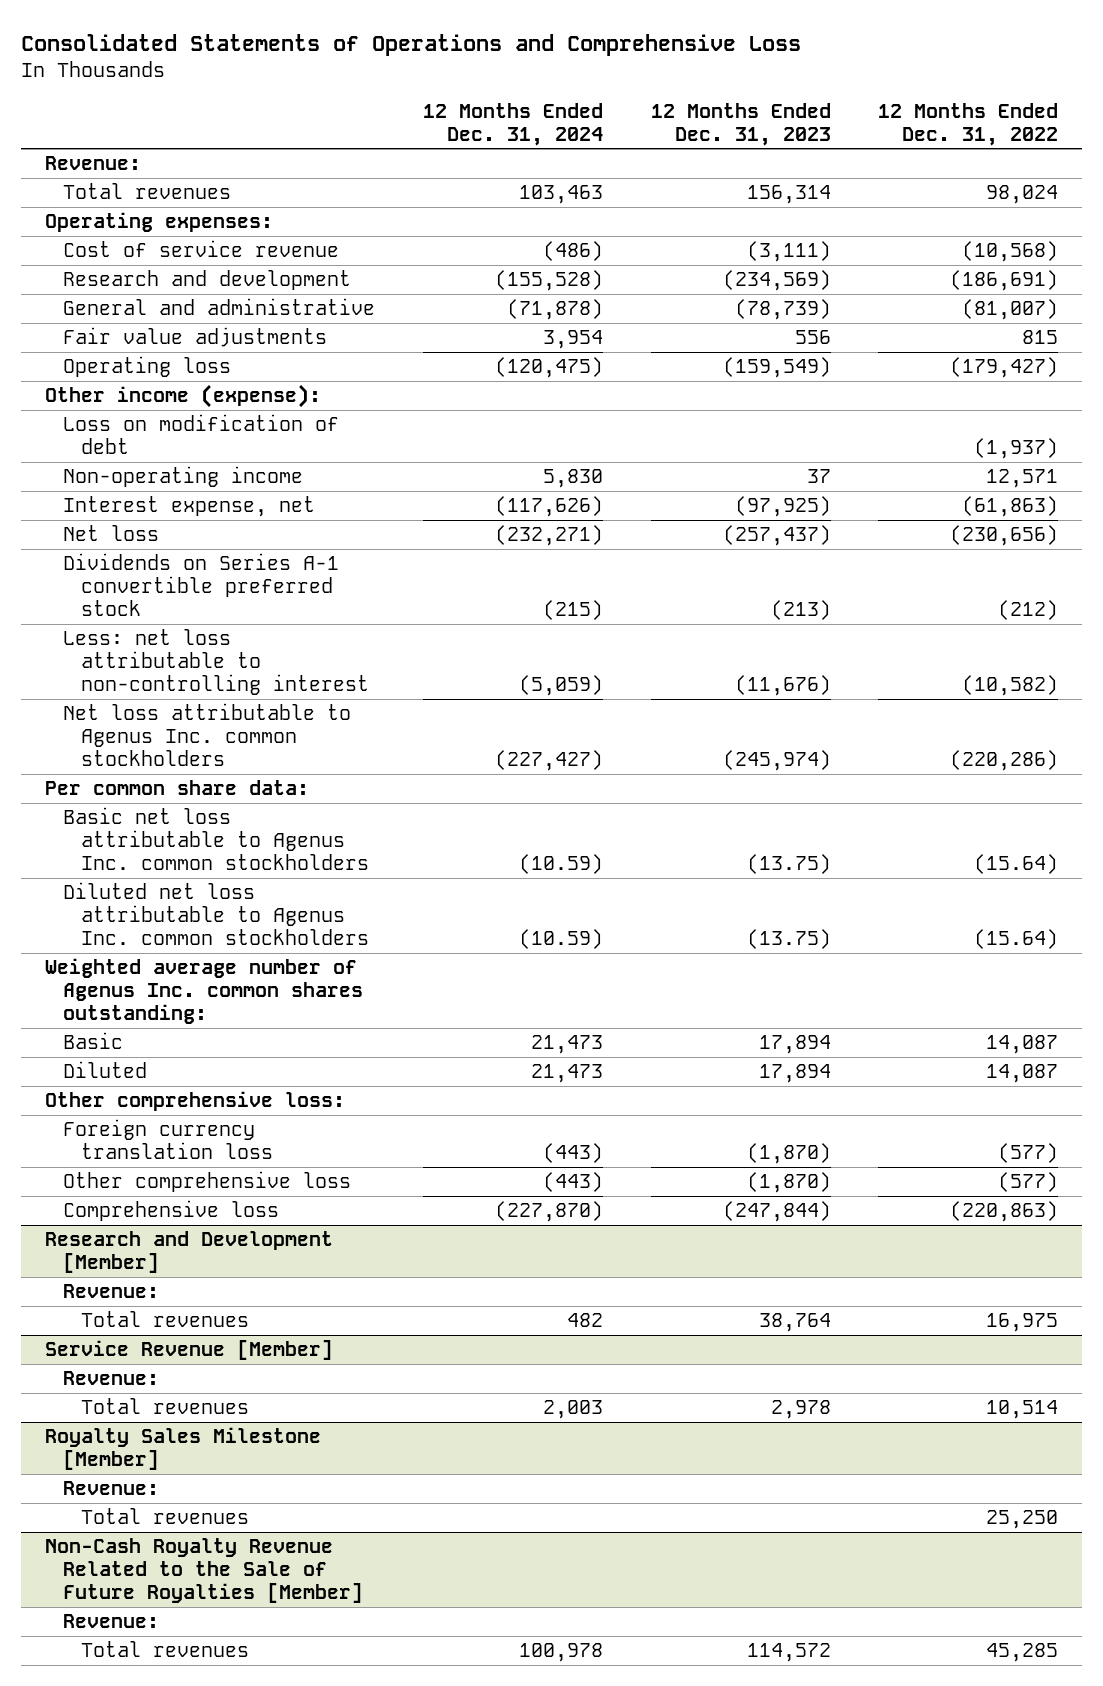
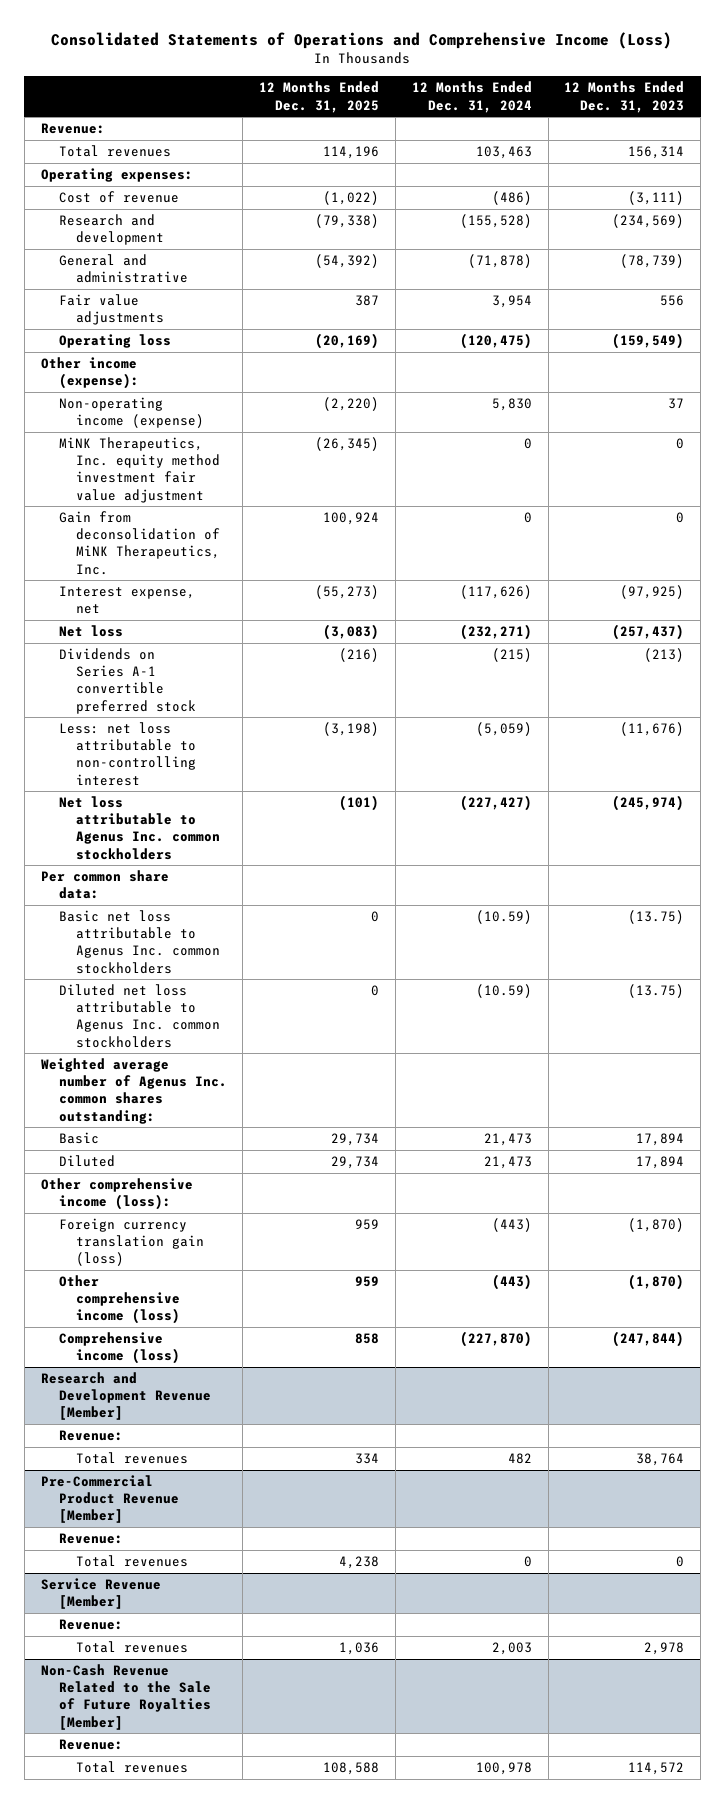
- Consolidated Statements of Operations and Comprehensive Loss
+ Consolidated Statements of Operations and Comprehensive Income (Loss)
- | 12 Months Ended Dec. 31, 2024 | 12 Months Ended Dec. 31, 2023 | 12 Months Ended Dec. 31, 2022
+ | 12 Months Ended Dec. 31, 2025 | 12 Months Ended Dec. 31, 2024 | 12 Months Ended Dec. 31, 2023
- Cost of service revenue | (486) | (3,111) | (10,568)
+ Cost of revenue | (1,022) | (486) | (3,111)
- Loss on modification of debt | | | (1,937)
- Non-operating income | 5,830 | 37 | 12,571
+ Non-operating income (expense) | (2,220) | 5,830 | 37
+ MiNK Therapeutics, Inc. equity method investment fair value adjustment | (26,345) | 0 | 0
+ Gain from deconsolidation of MiNK Therapeutics, Inc. | 100,924 | 0 | 0
- Other comprehensive loss:
- Foreign currency translation loss | (443) | (1,870) | (577)
- Other comprehensive loss | (443) | (1,870) | (577)
- Comprehensive loss | (227,870) | (247,844) | (220,863)
- Research and Development [Member]
+ Other comprehensive income (loss):
+ Foreign currency translation gain (loss) | 959 | (443) | (1,870)
+ Other comprehensive income (loss) | 959 | (443) | (1,870)
+ Comprehensive income (loss) | 858 | (227,870) | (247,844)
+ Research and Development Revenue [Member]
+ Pre-Commercial Product Revenue [Member]
+ Revenue:
+ Total revenues | 4,238 | 0 | 0
- Royalty Sales Milestone [Member]
- Revenue:
- Total revenues | | | 25,250
- Non-Cash Royalty Revenue Related to the Sale of Future Royalties [Member]
+ Non-Cash Revenue Related to the Sale of Future Royalties [Member]

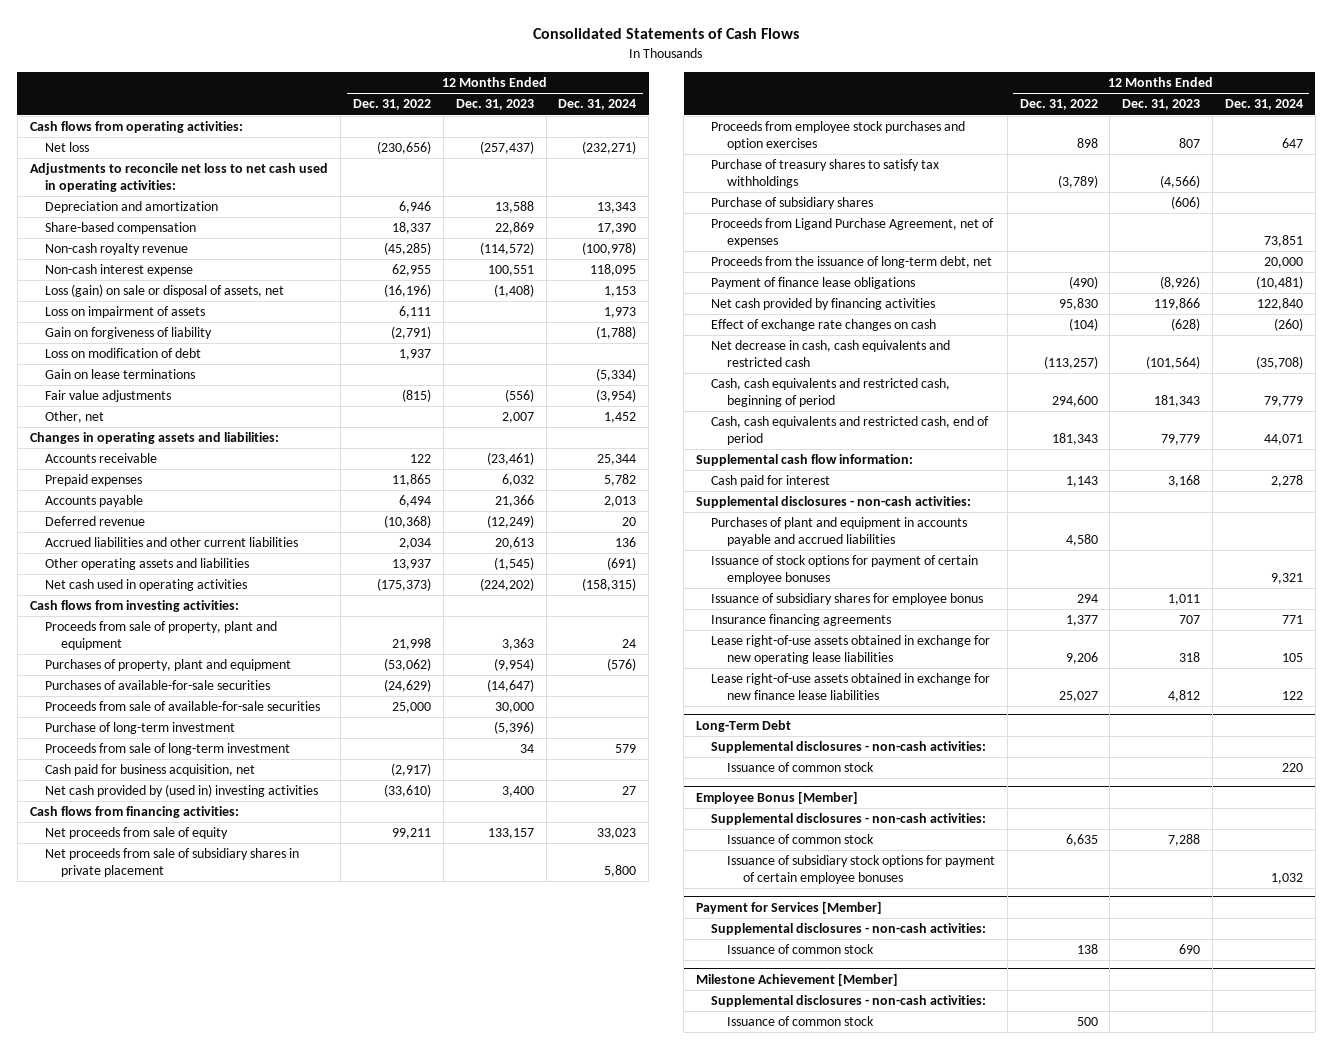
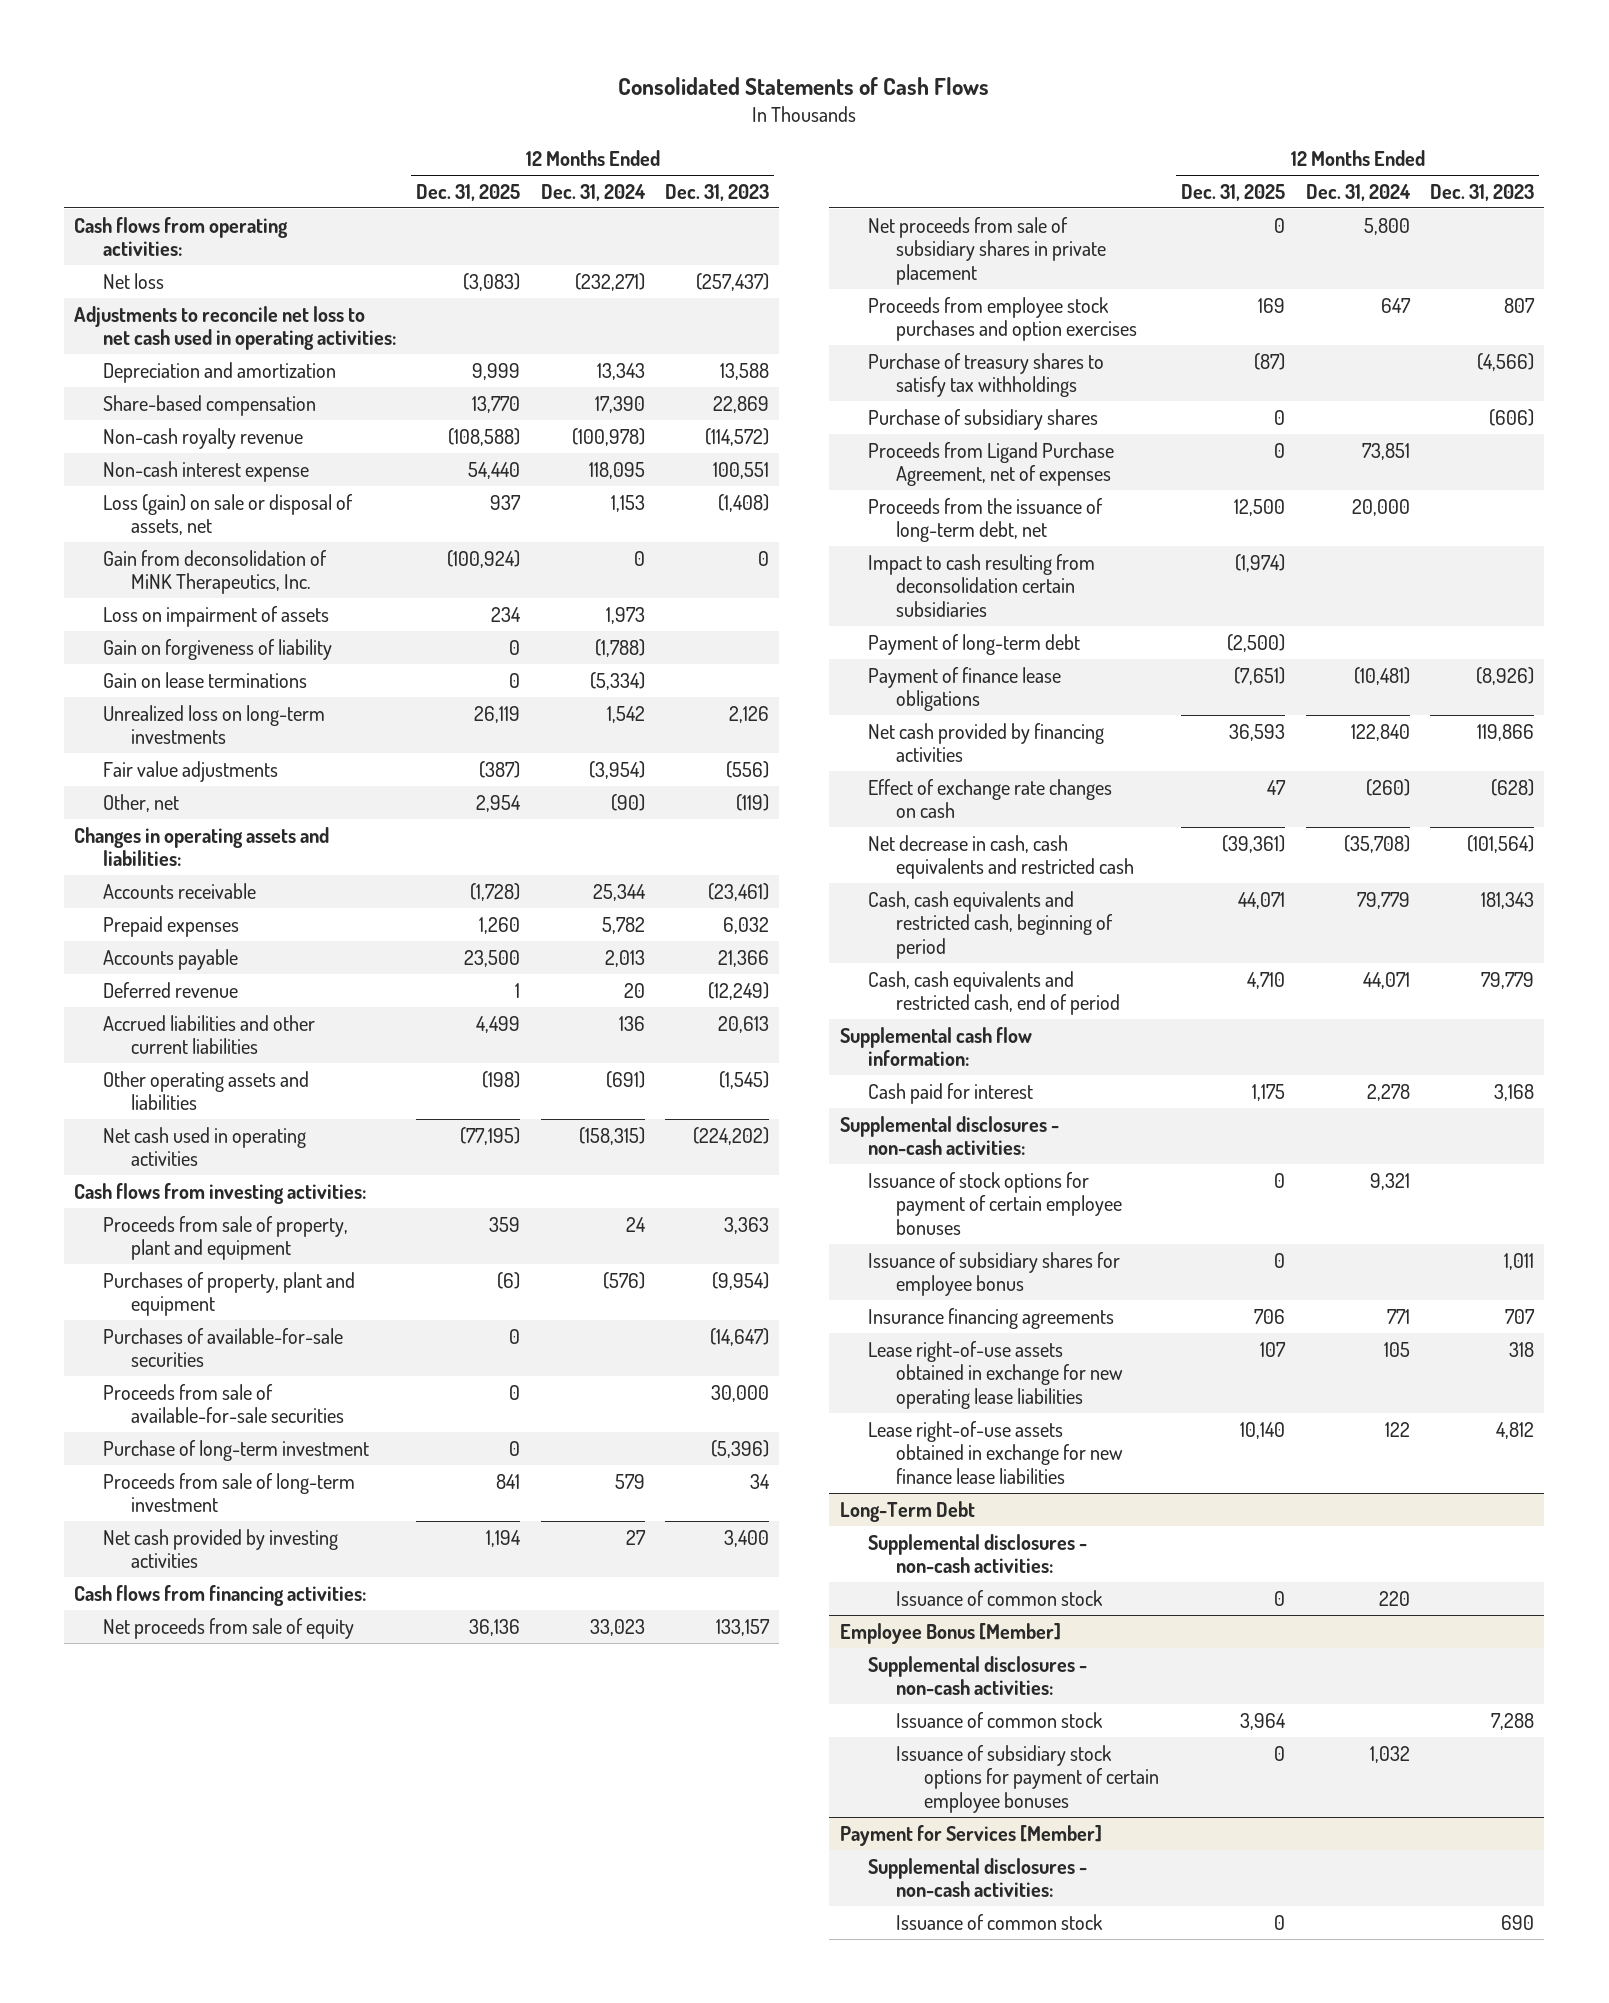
- | 12 Months Ended Dec. 31, 2022 | 12 Months Ended Dec. 31, 2023 | 12 Months Ended Dec. 31, 2024
+ | 12 Months Ended Dec. 31, 2025 | 12 Months Ended Dec. 31, 2024 | 12 Months Ended Dec. 31, 2023
+ Gain from deconsolidation of MiNK Therapeutics, Inc. | (100,924) | 0 | 0
- Loss on modification of debt | 1,937 | |
+ Unrealized loss on long-term investments | 26,119 | 1,542 | 2,126
- Other, net | | 2,007 | 1,452
+ Other, net | 2,954 | (90) | (119)
- Cash paid for business acquisition, net | (2,917) | |
- Net cash provided by (used in) investing activities | (33,610) | 3,400 | 27
+ Net cash provided by investing activities | 1,194 | 27 | 3,400
+ Impact to cash resulting from deconsolidation certain subsidiaries | (1,974) | |
+ Payment of long-term debt | (2,500) | |
- Purchases of plant and equipment in accounts payable and accrued liabilities | 4,580 | |
- Milestone Achievement [Member]
- Supplemental disclosures - non-cash activities:
- Issuance of common stock | 500 | |

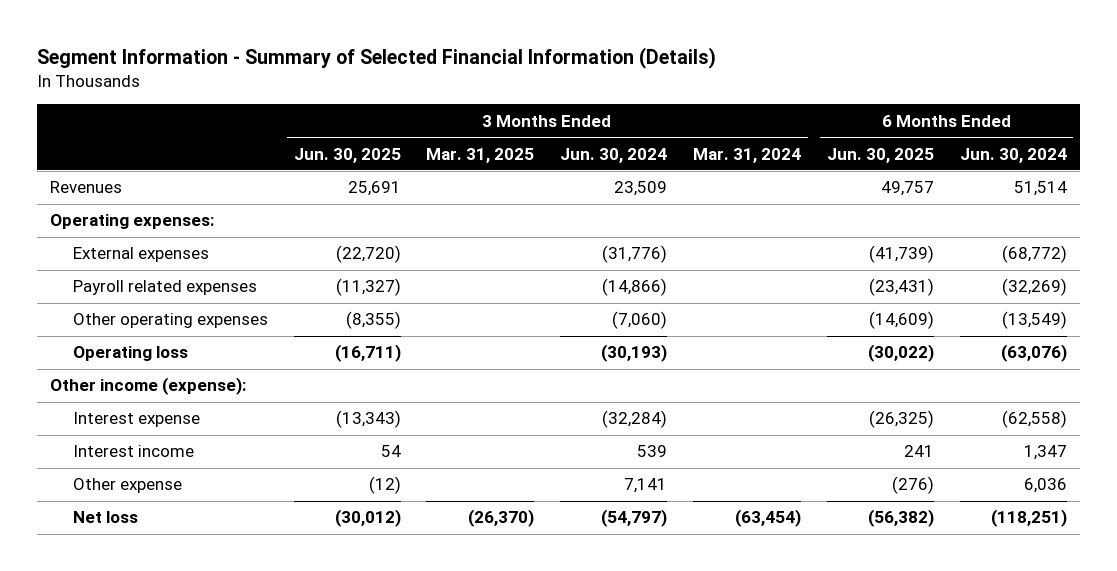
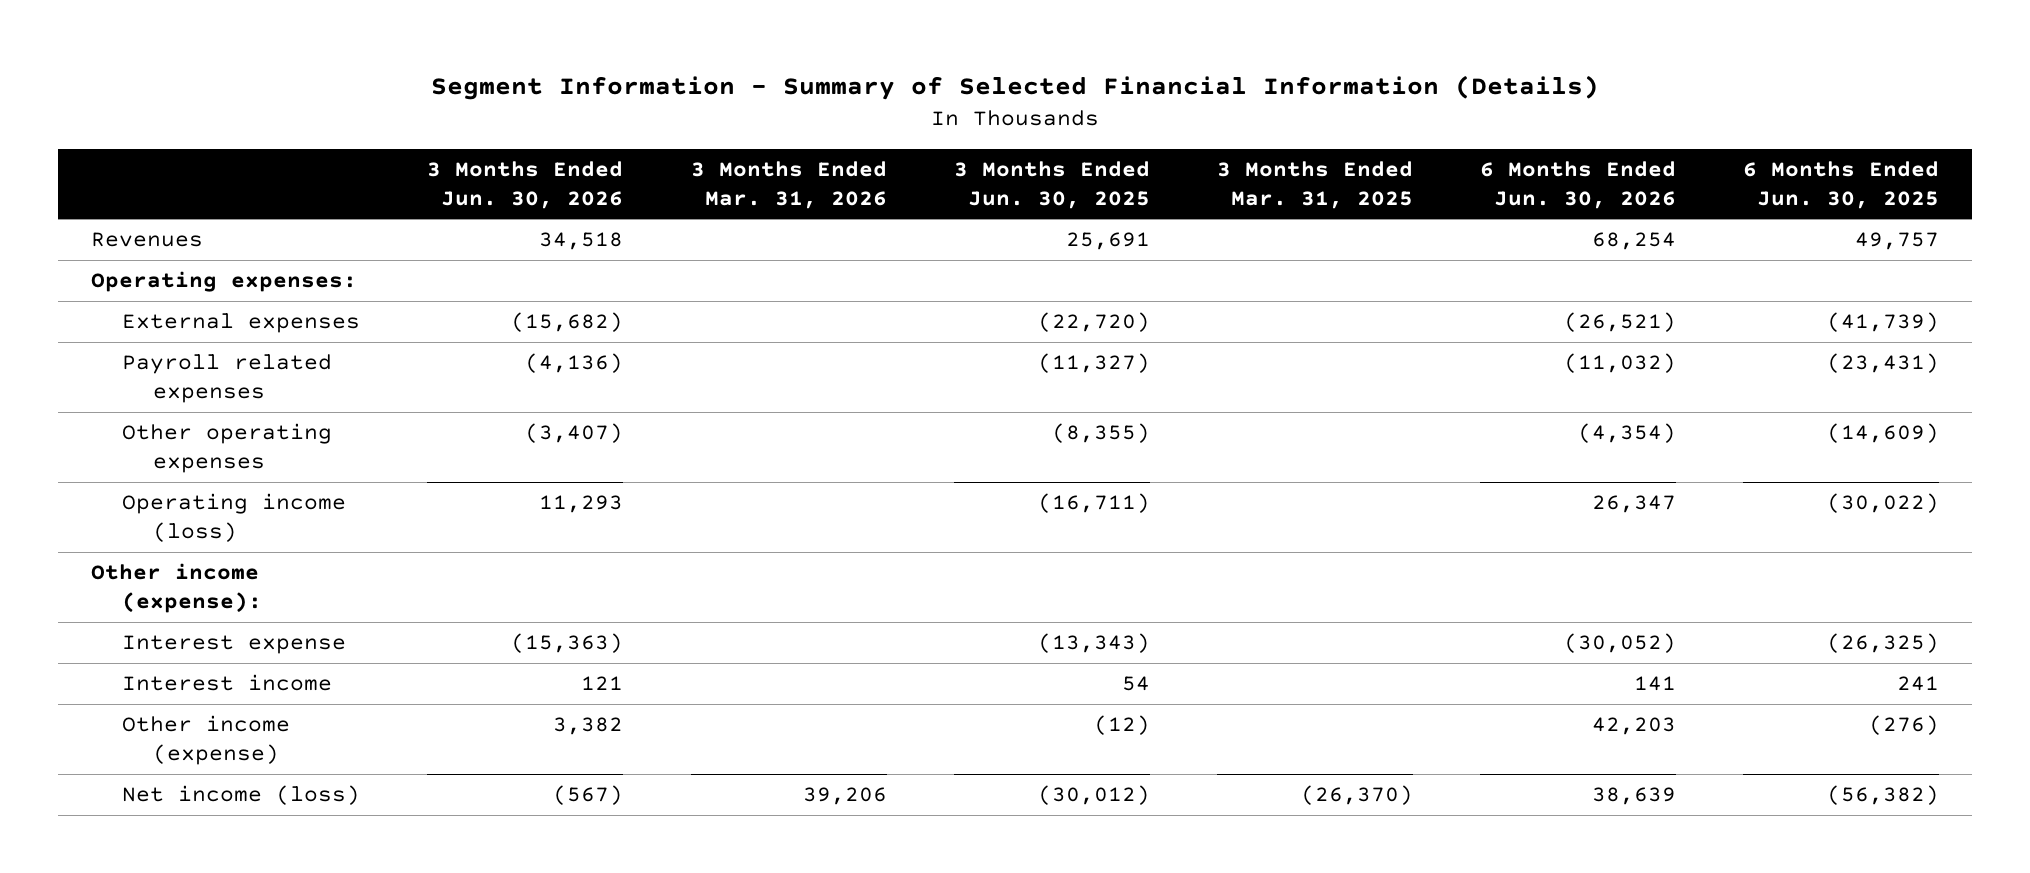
- | 3 Months Ended Jun. 30, 2025 | 3 Months Ended Mar. 31, 2025 | 3 Months Ended Jun. 30, 2024 | 3 Months Ended Mar. 31, 2024 | 6 Months Ended Jun. 30, 2025 | 6 Months Ended Jun. 30, 2024
+ | 3 Months Ended Jun. 30, 2026 | 3 Months Ended Mar. 31, 2026 | 3 Months Ended Jun. 30, 2025 | 3 Months Ended Mar. 31, 2025 | 6 Months Ended Jun. 30, 2026 | 6 Months Ended Jun. 30, 2025
- Operating loss | (16,711) | | (30,193) | | (30,022) | (63,076)
+ Operating income (loss) | 11,293 | | (16,711) | | 26,347 | (30,022)
- Other expense | (12) | | 7,141 | | (276) | 6,036
- Net loss | (30,012) | (26,370) | (54,797) | (63,454) | (56,382) | (118,251)
+ Other income (expense) | 3,382 | | (12) | | 42,203 | (276)
+ Net income (loss) | (567) | 39,206 | (30,012) | (26,370) | 38,639 | (56,382)

